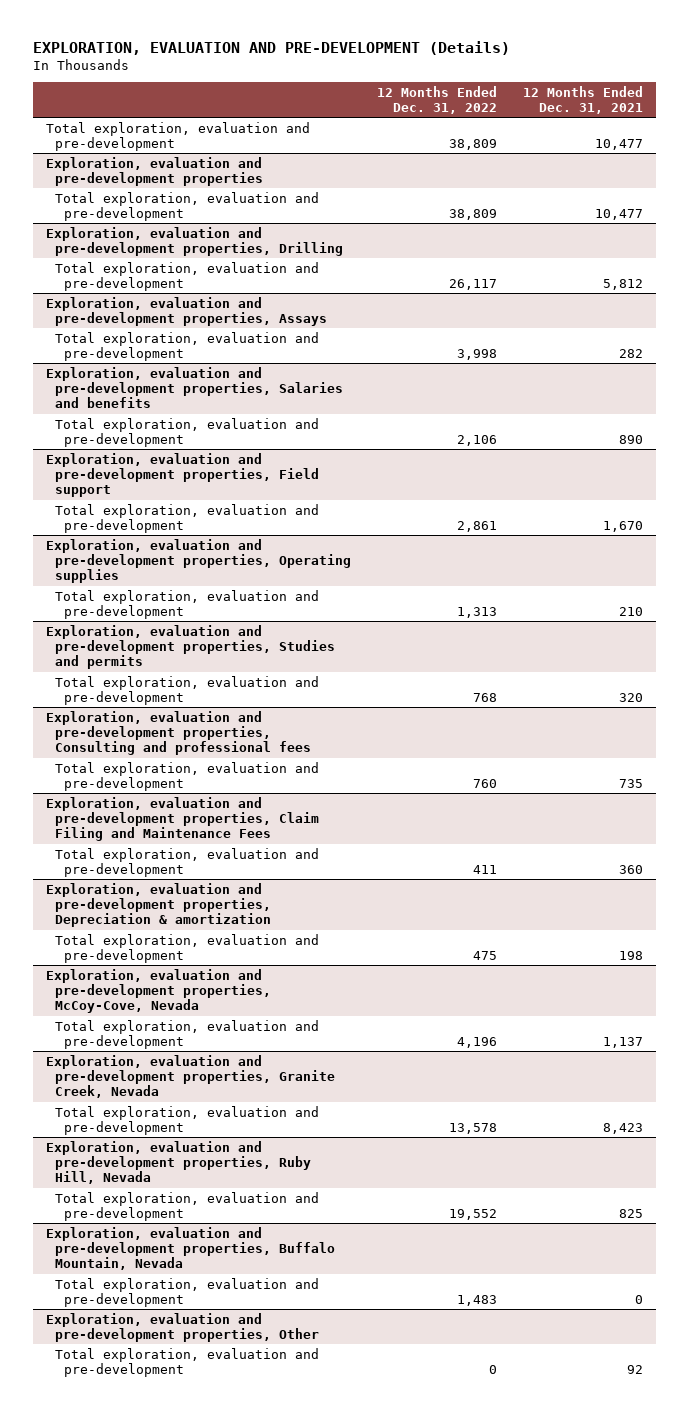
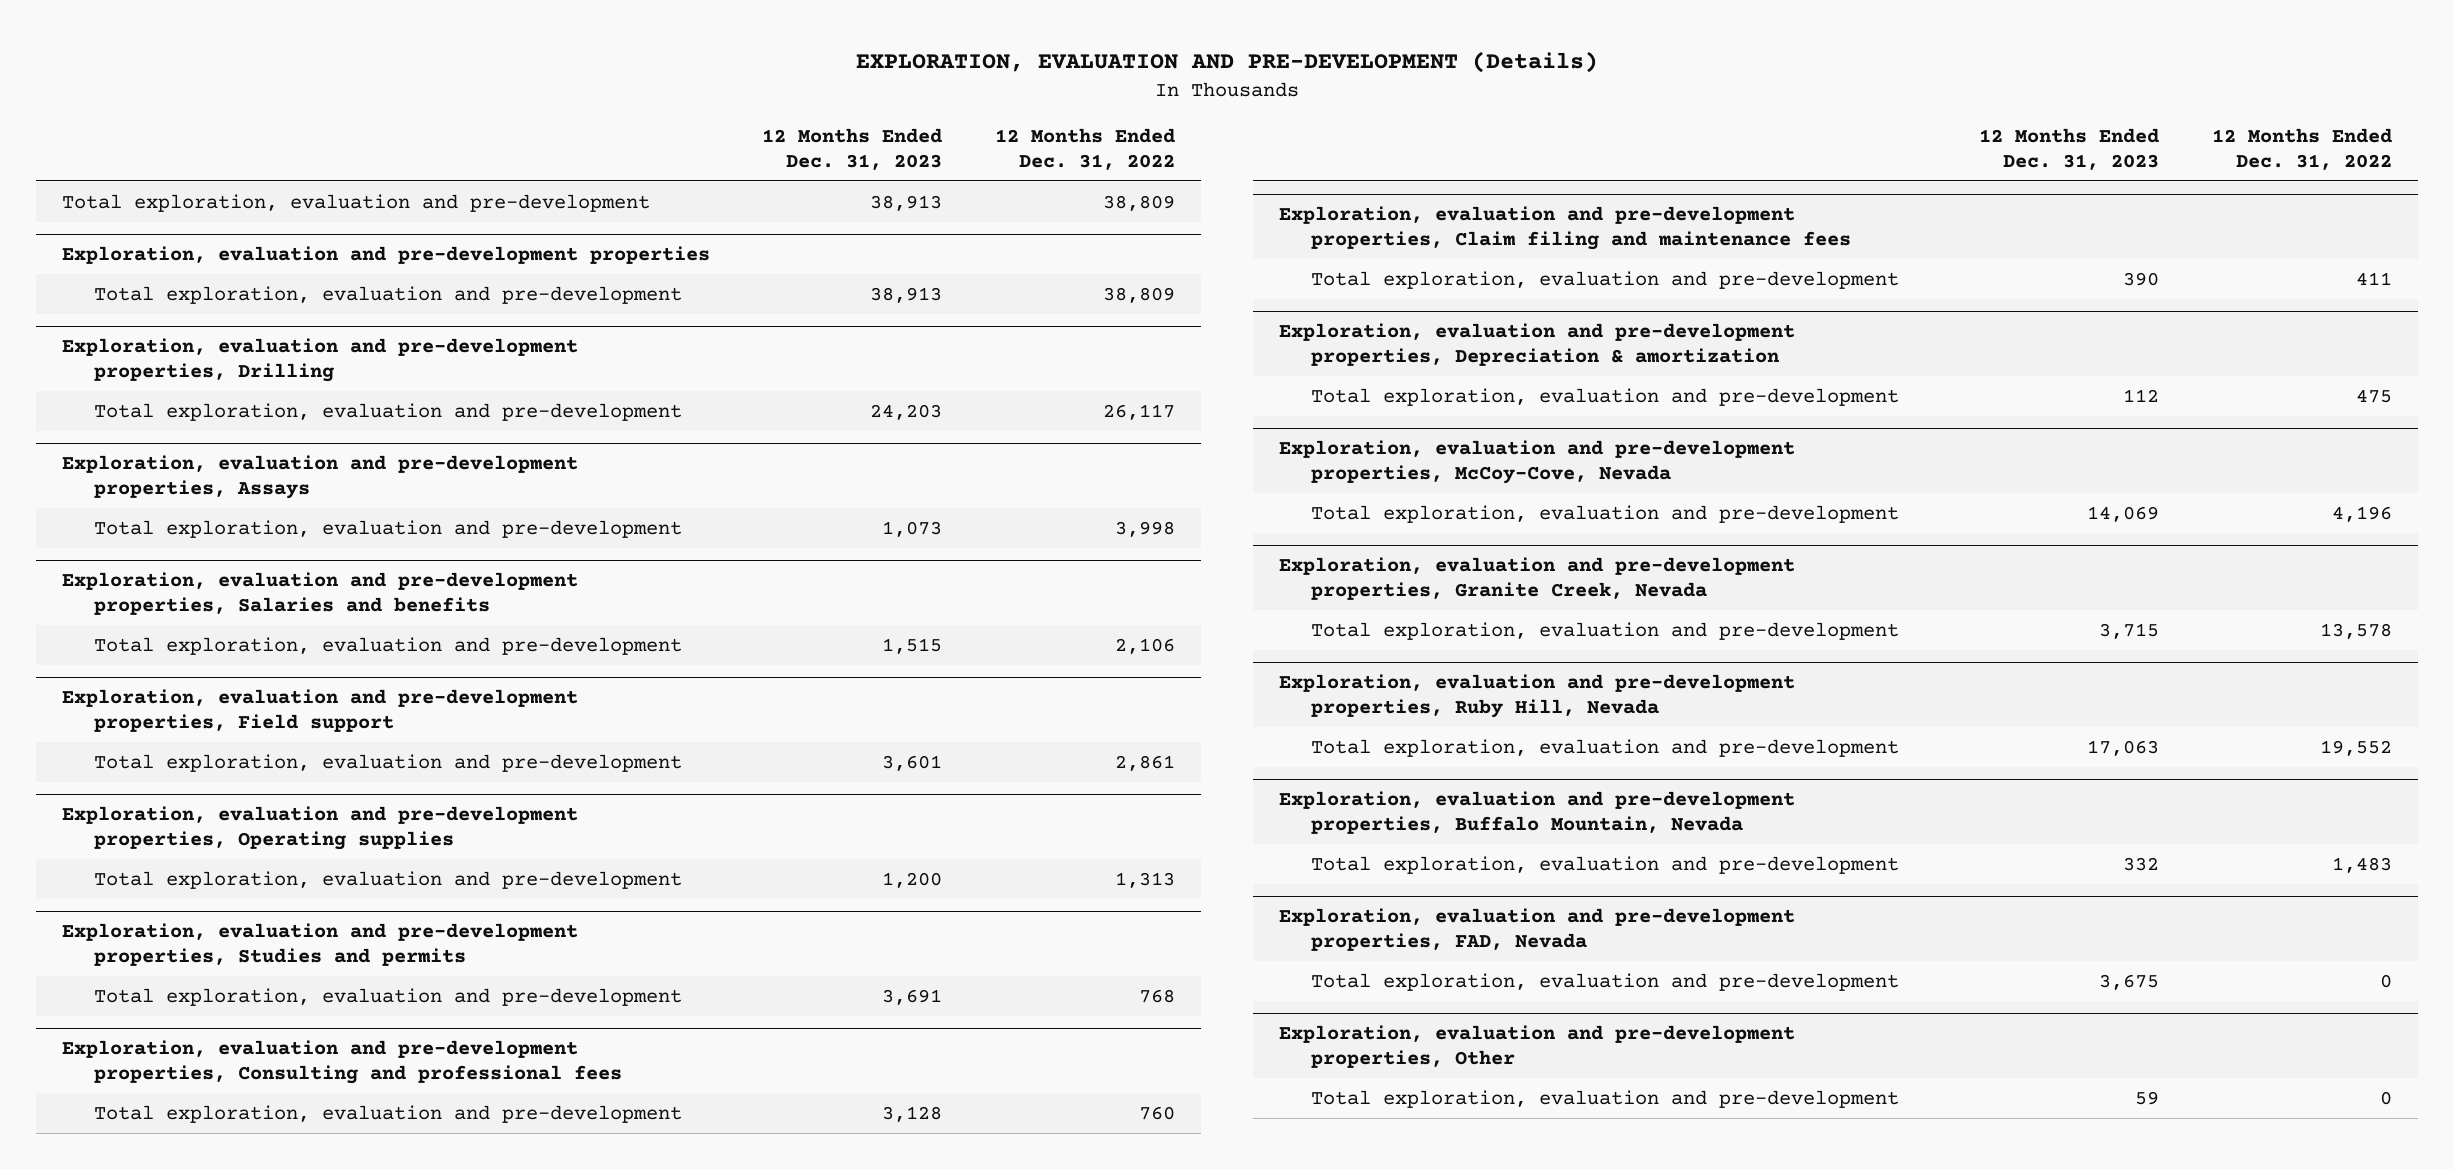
- | 12 Months Ended Dec. 31, 2022 | 12 Months Ended Dec. 31, 2021
+ | 12 Months Ended Dec. 31, 2023 | 12 Months Ended Dec. 31, 2022
- Exploration, evaluation and pre-development properties, Claim Filing and Maintenance Fees
+ Exploration, evaluation and pre-development properties, Claim filing and maintenance fees
+ Exploration, evaluation and pre-development properties, FAD, Nevada
+ Total exploration, evaluation and pre-development | 3,675 | 0

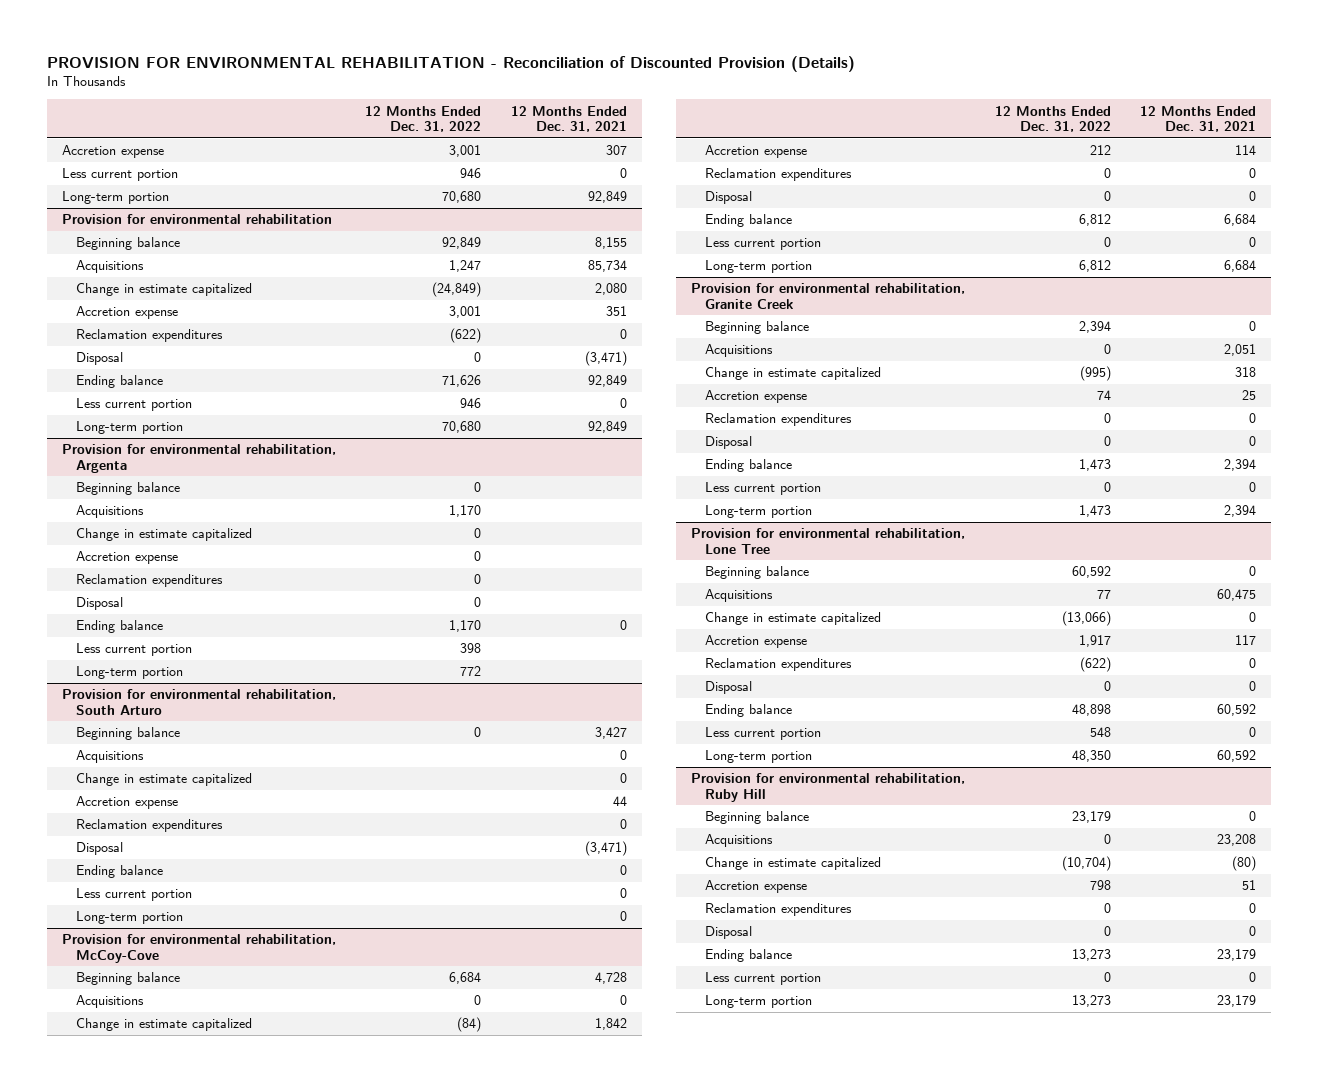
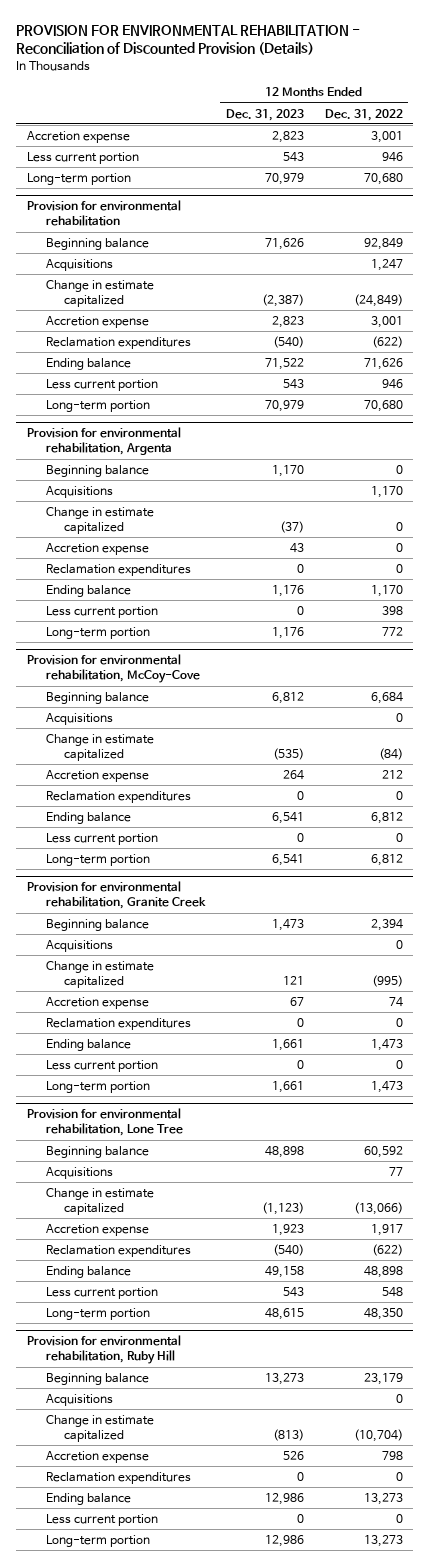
- | 12 Months Ended Dec. 31, 2022 | 12 Months Ended Dec. 31, 2021
+ | 12 Months Ended Dec. 31, 2023 | 12 Months Ended Dec. 31, 2022
@ Provision for environmental rehabilitation
- Disposal | 0 | (3,471)
@ Provision for environmental rehabilitation, Argenta
- Disposal | 0 |
- Provision for environmental rehabilitation, South Arturo
- Beginning balance | 0 | 3,427
- Acquisitions | | 0
- Change in estimate capitalized | | 0
- Accretion expense | | 44
- Reclamation expenditures | | 0
- Disposal | | (3,471)
- Ending balance | | 0
- Less current portion | | 0
- Long-term portion | | 0
@ Provision for environmental rehabilitation, McCoy-Cove
- Disposal | 0 | 0
@ Provision for environmental rehabilitation, Granite Creek
- Disposal | 0 | 0
@ Provision for environmental rehabilitation, Lone Tree
- Disposal | 0 | 0
@ Provision for environmental rehabilitation, Ruby Hill
- Disposal | 0 | 0

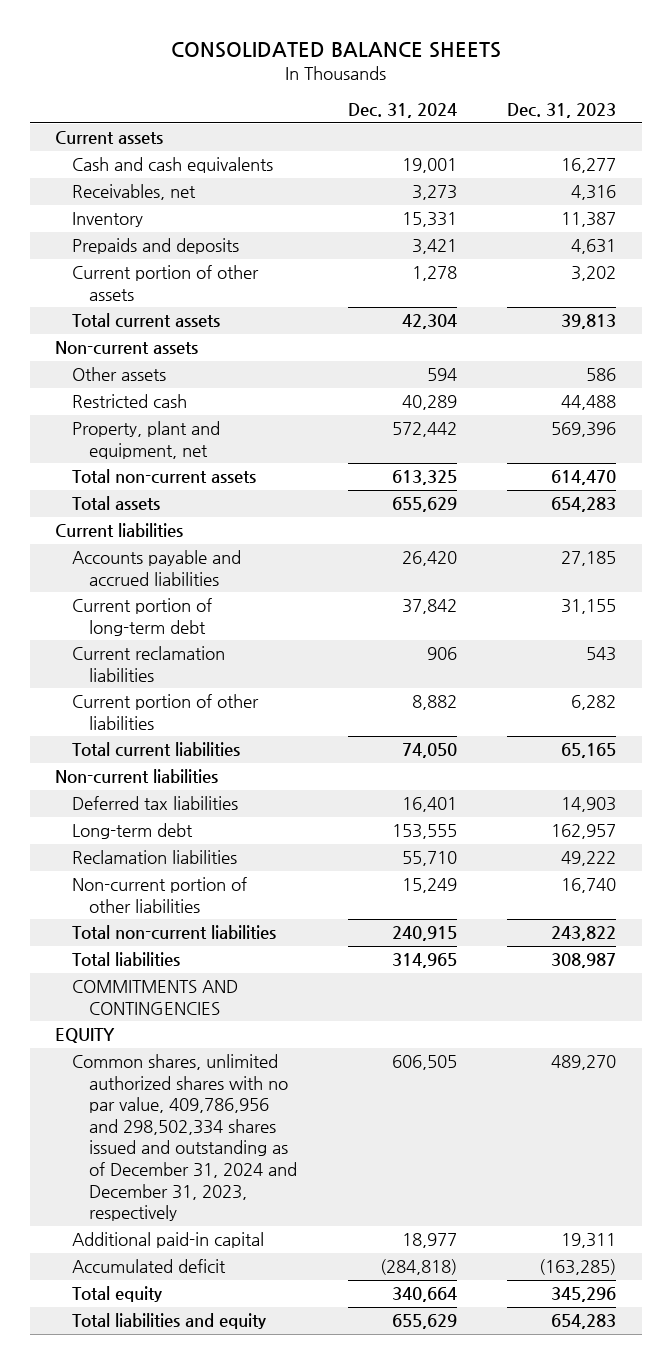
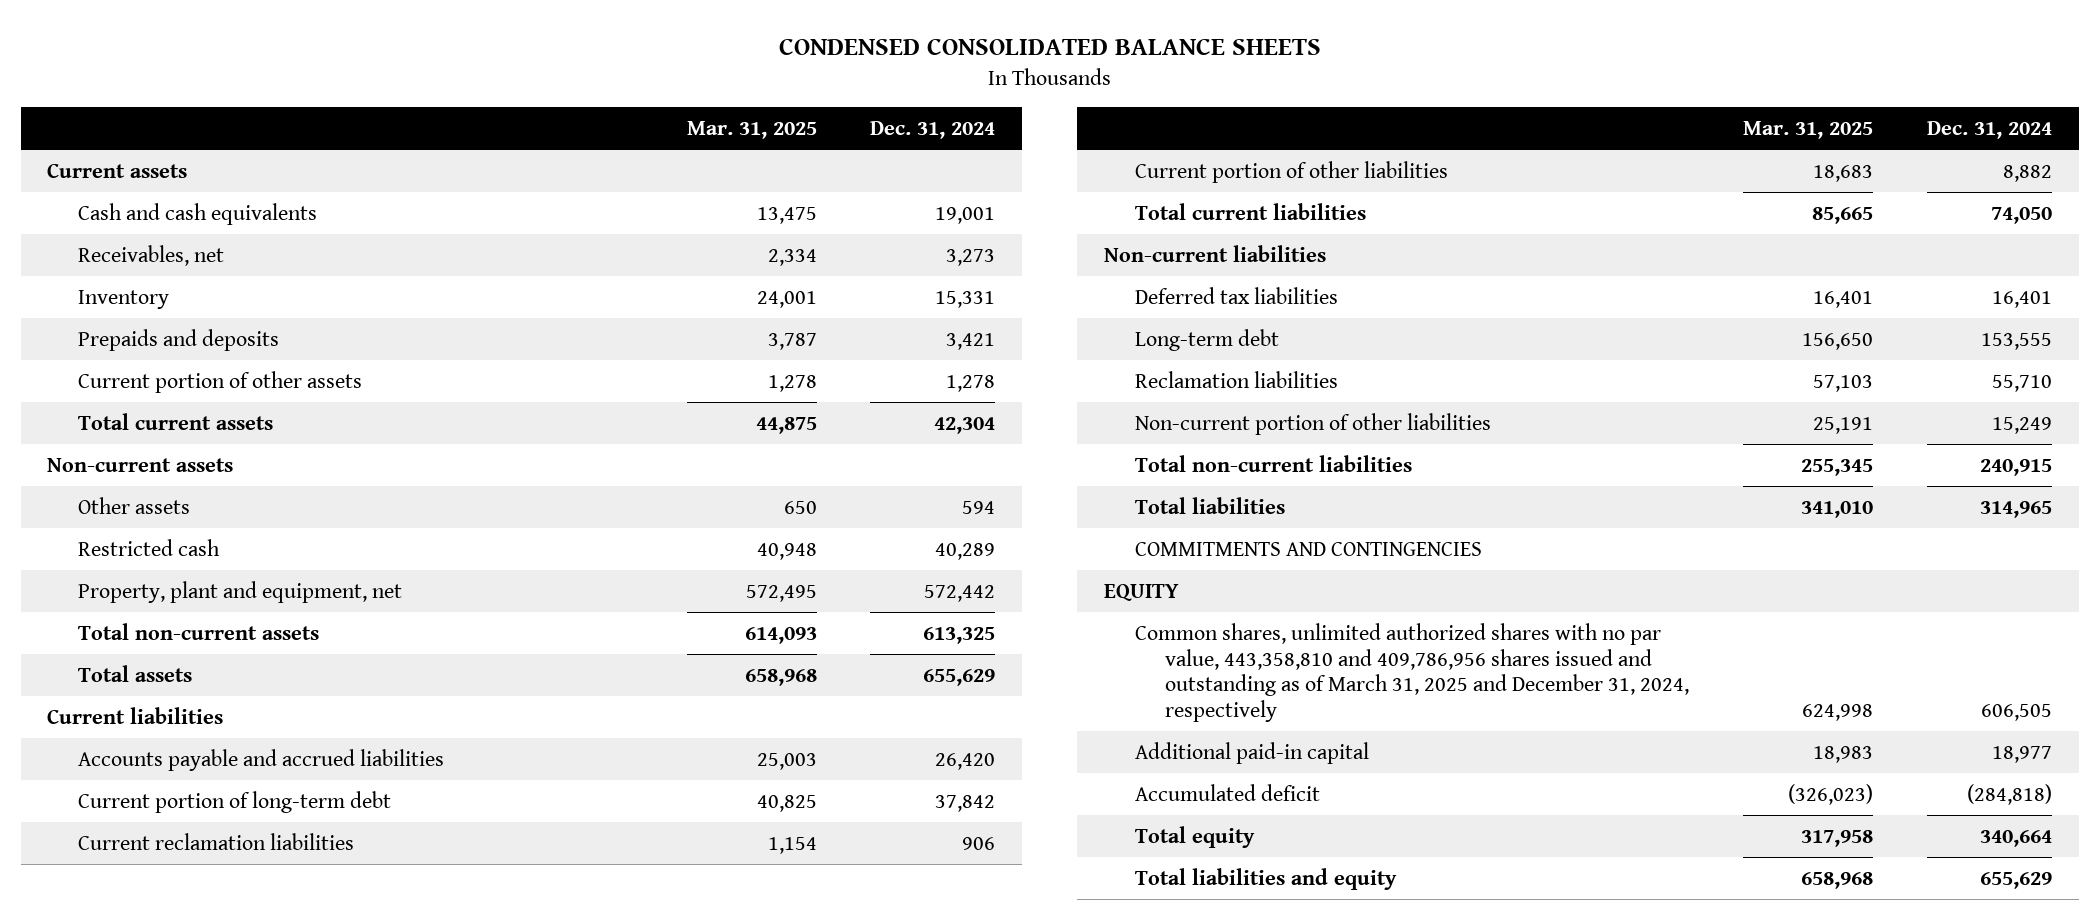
- CONSOLIDATED BALANCE SHEETS
+ CONDENSED CONSOLIDATED BALANCE SHEETS
- | Dec. 31, 2024 | Dec. 31, 2023
+ | Mar. 31, 2025 | Dec. 31, 2024
- Common shares, unlimited authorized shares with no par value, 409,786,956 and 298,502,334 shares issued and outstanding as of December 31, 2024 and December 31, 2023, respectively | 606,505 | 489,270
+ Common shares, unlimited authorized shares with no par value, 443,358,810 and 409,786,956 shares issued and outstanding as of March 31, 2025 and December 31, 2024, respectively | 624,998 | 606,505

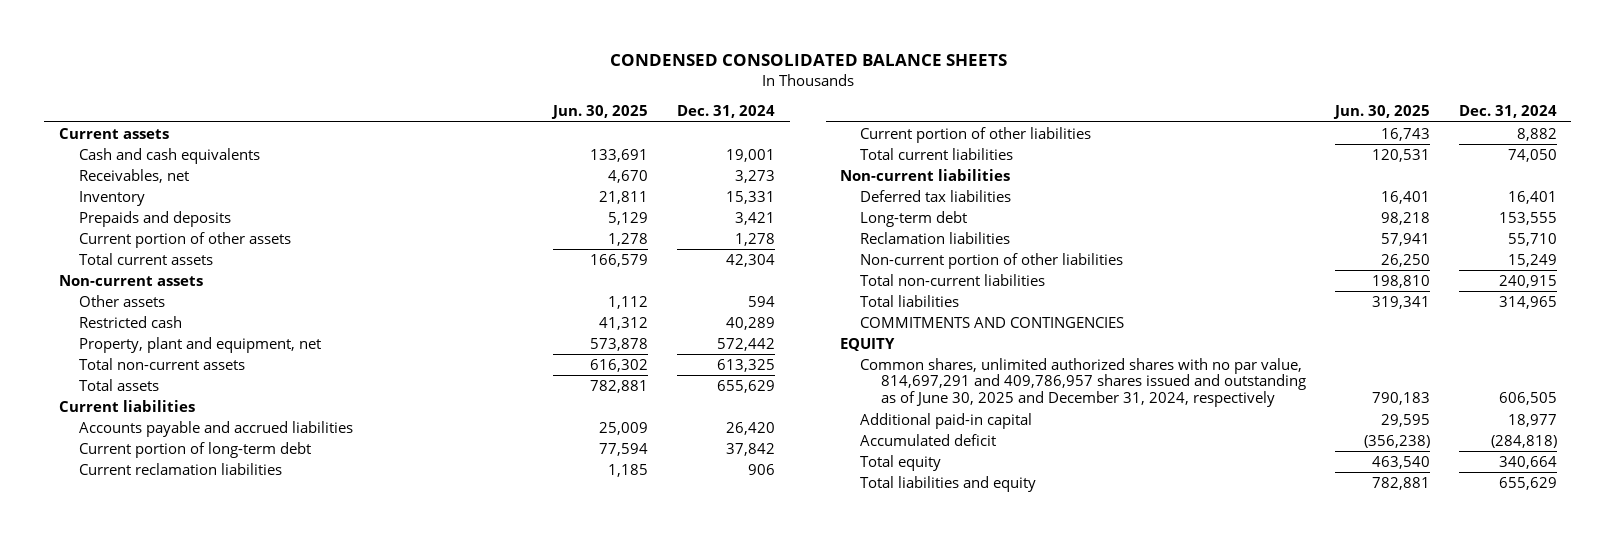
- | Mar. 31, 2025 | Dec. 31, 2024
+ | Jun. 30, 2025 | Dec. 31, 2024
- Common shares, unlimited authorized shares with no par value, 443,358,810 and 409,786,956 shares issued and outstanding as of March 31, 2025 and December 31, 2024, respectively | 624,998 | 606,505
+ Common shares, unlimited authorized shares with no par value, 814,697,291 and 409,786,957 shares issued and outstanding as of June 30, 2025 and December 31, 2024, respectively | 790,183 | 606,505

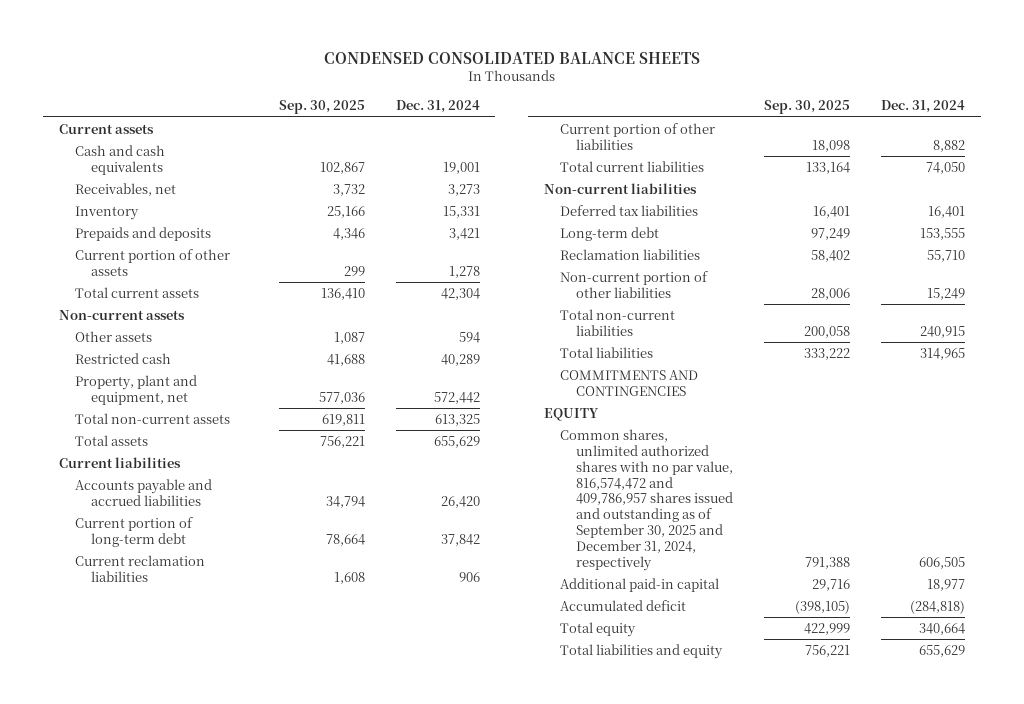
- | Jun. 30, 2025 | Dec. 31, 2024
+ | Sep. 30, 2025 | Dec. 31, 2024
- Common shares, unlimited authorized shares with no par value, 814,697,291 and 409,786,957 shares issued and outstanding as of June 30, 2025 and December 31, 2024, respectively | 790,183 | 606,505
+ Common shares, unlimited authorized shares with no par value, 816,574,472 and 409,786,957 shares issued and outstanding as of September 30, 2025 and December 31, 2024, respectively | 791,388 | 606,505

